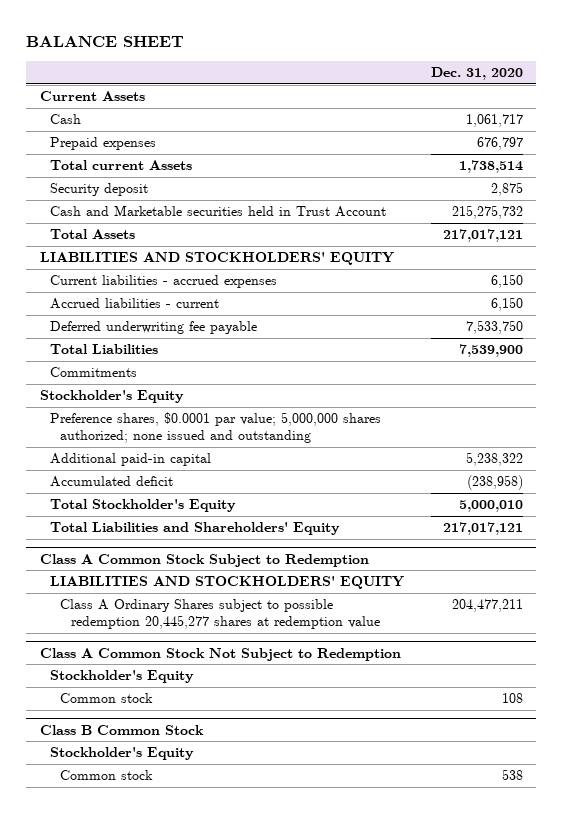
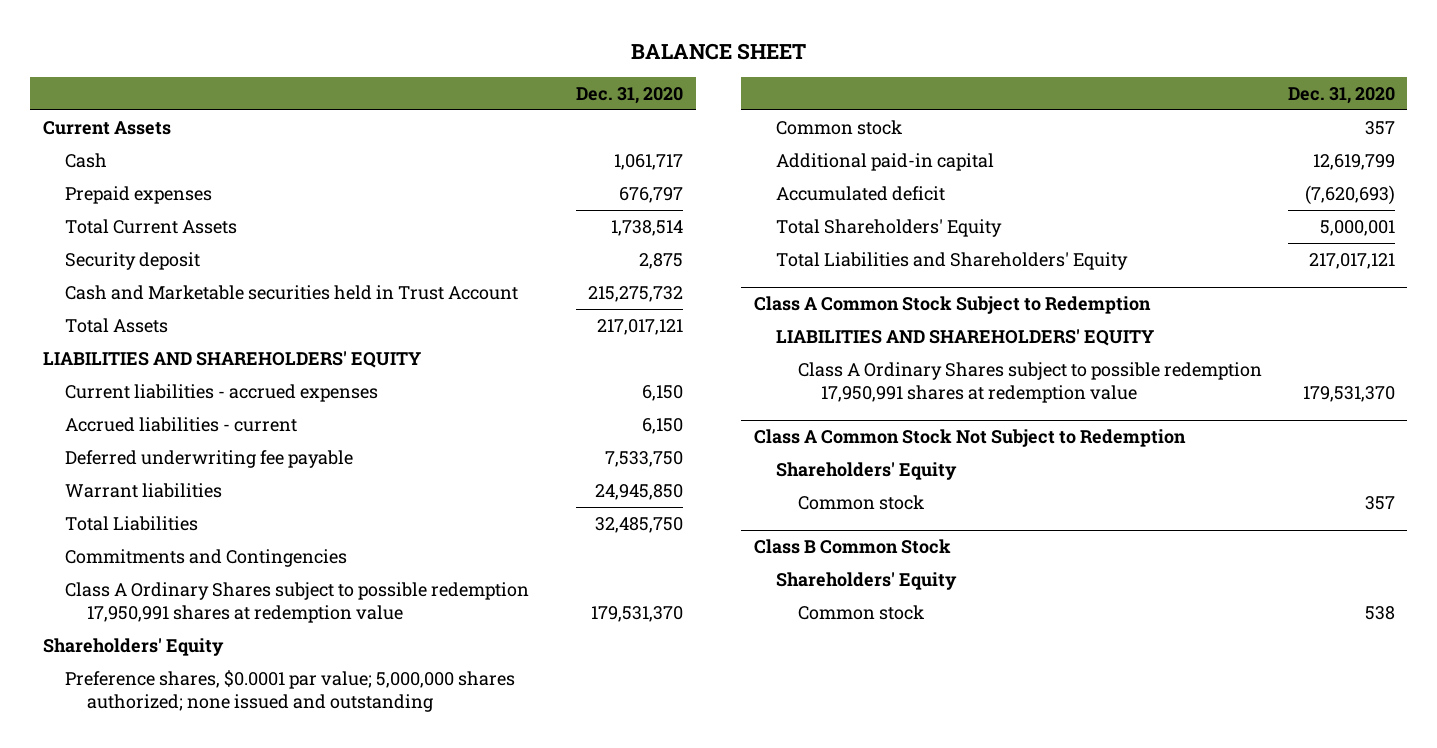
- Total current Assets | 1,738,514
+ Total Current Assets | 1,738,514
- LIABILITIES AND STOCKHOLDERS' EQUITY
+ LIABILITIES AND SHAREHOLDERS' EQUITY
- Total Liabilities | 7,539,900
- Commitments
- Stockholder's Equity
+ Warrant liabilities | 24,945,850
+ Total Liabilities | 32,485,750
+ Commitments and Contingencies
+ Class A Ordinary Shares subject to possible redemption 17,950,991 shares at redemption value | 179,531,370
+ Shareholders' Equity
- Additional paid-in capital | 5,238,322
- Accumulated deficit | (238,958)
- Total Stockholder's Equity | 5,000,010
+ Common stock | 357
+ Additional paid-in capital | 12,619,799
+ Accumulated deficit | (7,620,693)
+ Total Shareholders' Equity | 5,000,001
@ Class A Common Stock Subject to Redemption
- LIABILITIES AND STOCKHOLDERS' EQUITY
- Class A Ordinary Shares subject to possible redemption 20,445,277 shares at redemption value | 204,477,211
+ LIABILITIES AND SHAREHOLDERS' EQUITY
+ Class A Ordinary Shares subject to possible redemption 17,950,991 shares at redemption value | 179,531,370
@ Class A Common Stock Not Subject to Redemption
- Stockholder's Equity
- Common stock | 108
+ Shareholders' Equity
+ Common stock | 357
@ Class B Common Stock
- Stockholder's Equity
+ Shareholders' Equity

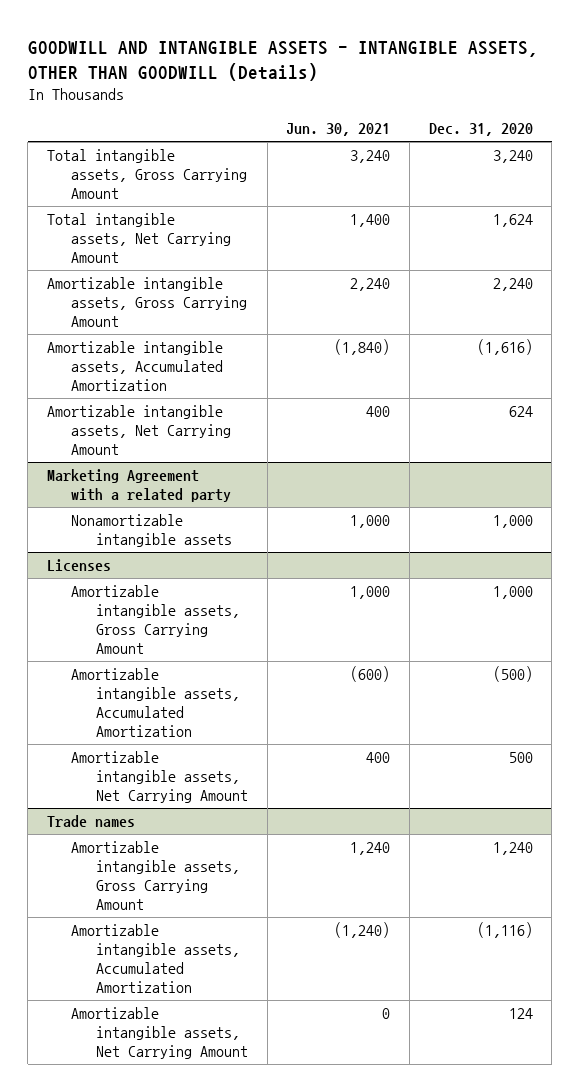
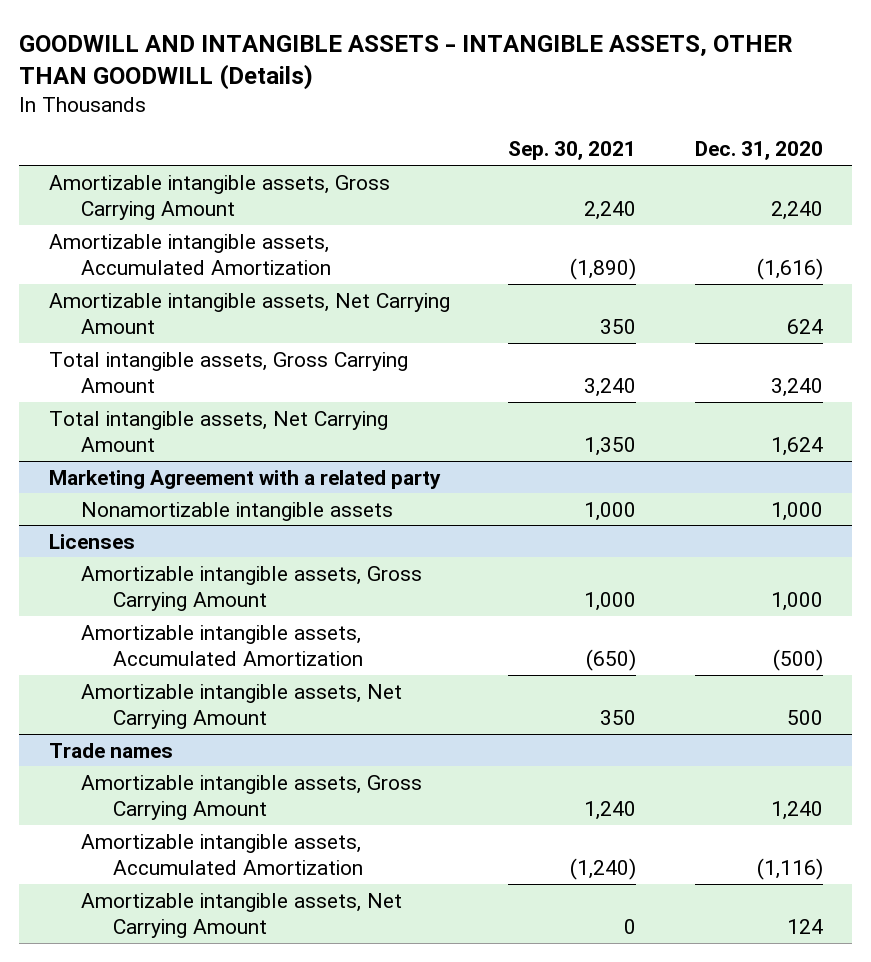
- | Jun. 30, 2021 | Dec. 31, 2020
+ | Sep. 30, 2021 | Dec. 31, 2020
moved down: Total intangible assets, Gross Carrying Amount | 3,240 | 3,240
moved down: Total intangible assets, Net Carrying Amount | 1,350 | 1,624

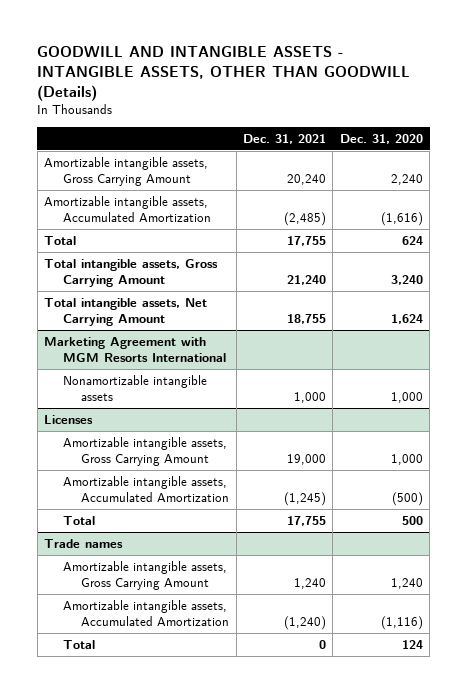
- | Sep. 30, 2021 | Dec. 31, 2020
+ | Dec. 31, 2021 | Dec. 31, 2020
- Amortizable intangible assets, Net Carrying Amount | 350 | 624
+ Total | 17,755 | 624
- Marketing Agreement with a related party
+ Marketing Agreement with MGM Resorts International
@ Licenses
- Amortizable intangible assets, Net Carrying Amount | 350 | 500
+ Total | 17,755 | 500
@ Trade names
- Amortizable intangible assets, Net Carrying Amount | 0 | 124
+ Total | 0 | 124

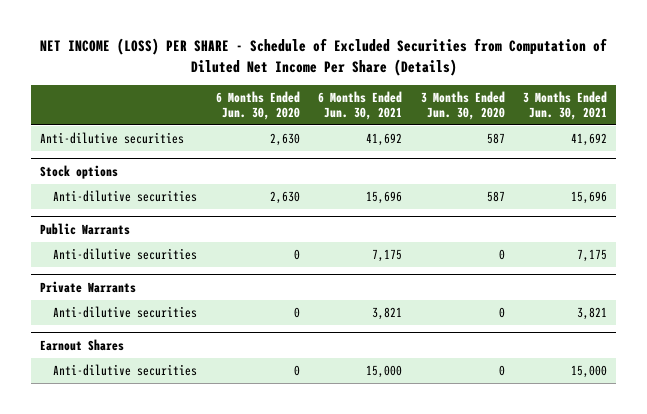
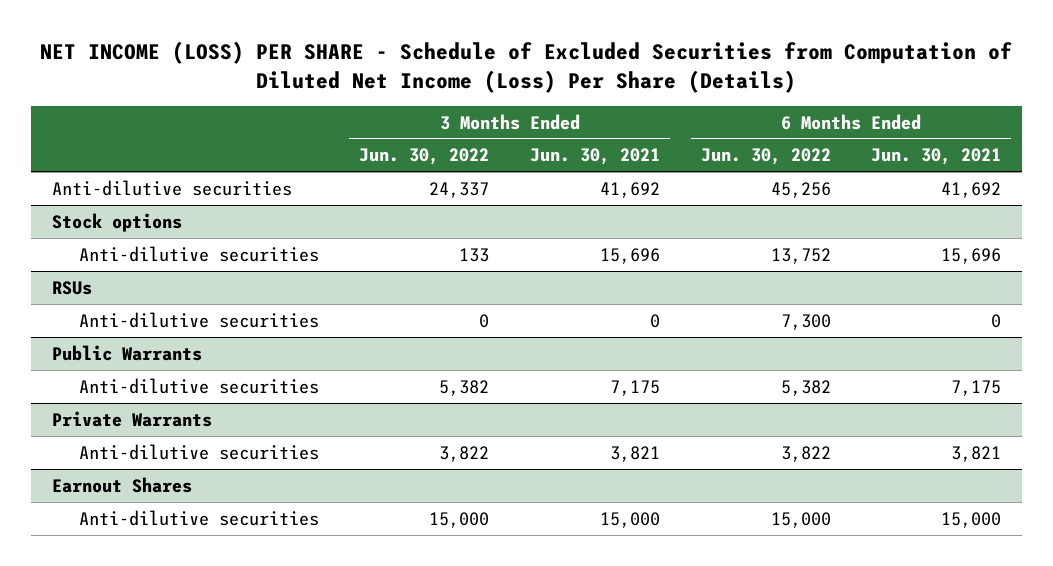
- NET INCOME (LOSS) PER SHARE - Schedule of Excluded Securities from Computation of Diluted Net Income Per Share (Details)
+ NET INCOME (LOSS) PER SHARE - Schedule of Excluded Securities from Computation of Diluted Net Income (Loss) Per Share (Details)
- | 6 Months Ended Jun. 30, 2020 | 6 Months Ended Jun. 30, 2021 | 3 Months Ended Jun. 30, 2020 | 3 Months Ended Jun. 30, 2021
+ | 3 Months Ended Jun. 30, 2022 | 3 Months Ended Jun. 30, 2021 | 6 Months Ended Jun. 30, 2022 | 6 Months Ended Jun. 30, 2021
+ RSUs
+ Anti-dilutive securities | 0 | 0 | 7,300 | 0

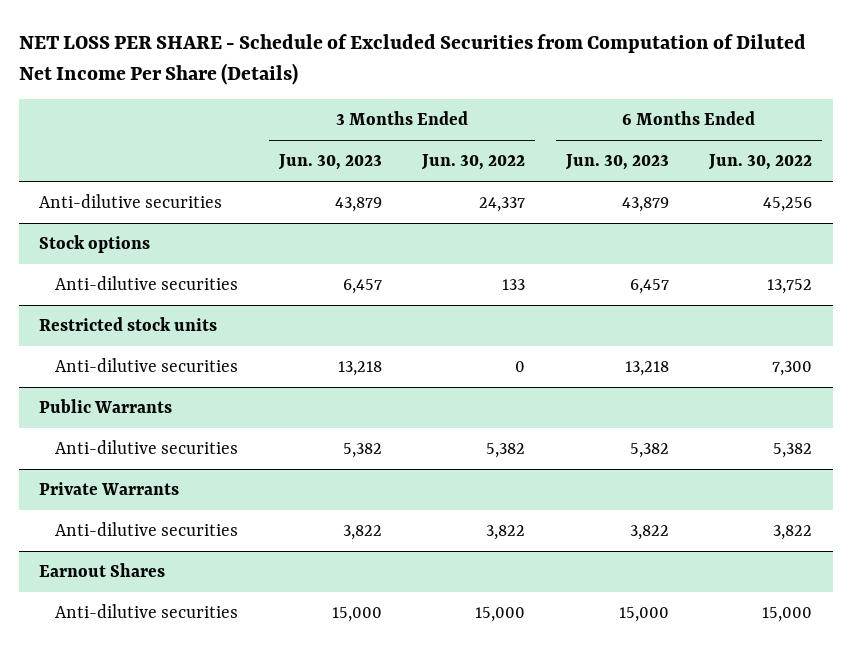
- NET INCOME (LOSS) PER SHARE - Schedule of Excluded Securities from Computation of Diluted Net Income (Loss) Per Share (Details)
+ NET LOSS PER SHARE - Schedule of Excluded Securities from Computation of Diluted Net Income Per Share (Details)
- | 3 Months Ended Jun. 30, 2022 | 3 Months Ended Jun. 30, 2021 | 6 Months Ended Jun. 30, 2022 | 6 Months Ended Jun. 30, 2021
+ | 3 Months Ended Jun. 30, 2023 | 3 Months Ended Jun. 30, 2022 | 6 Months Ended Jun. 30, 2023 | 6 Months Ended Jun. 30, 2022
- RSUs
+ Restricted stock units

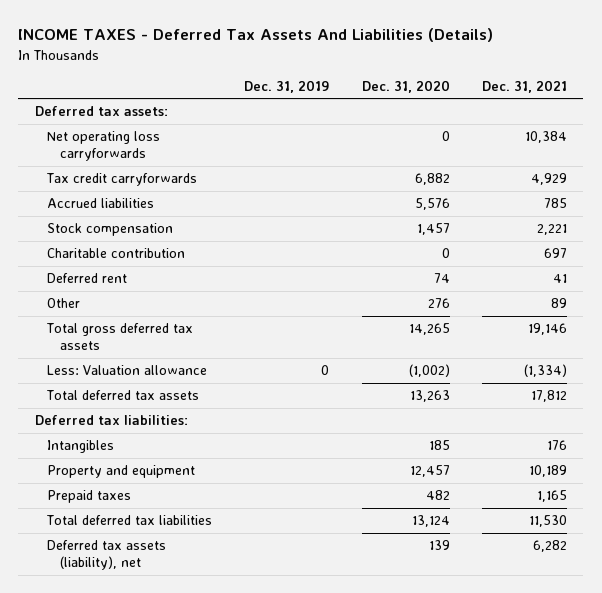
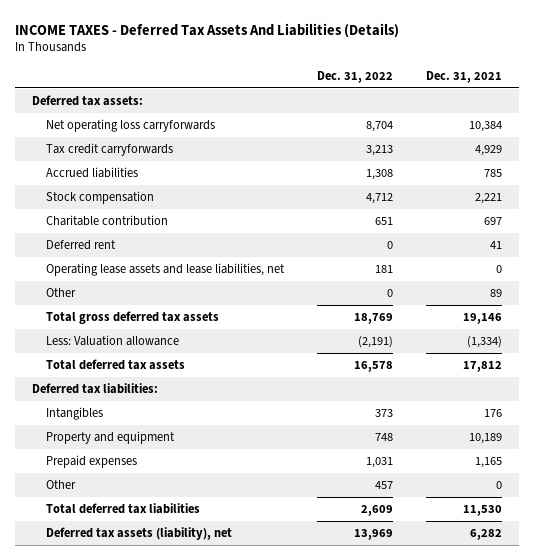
- | Dec. 31, 2019 | Dec. 31, 2020 | Dec. 31, 2021
+ | Dec. 31, 2022 | Dec. 31, 2021
+ Operating lease assets and lease liabilities, net | 181 | 0
- Prepaid taxes | | 482 | 1,165
+ Prepaid expenses | 1,031 | 1,165
+ Other | 457 | 0

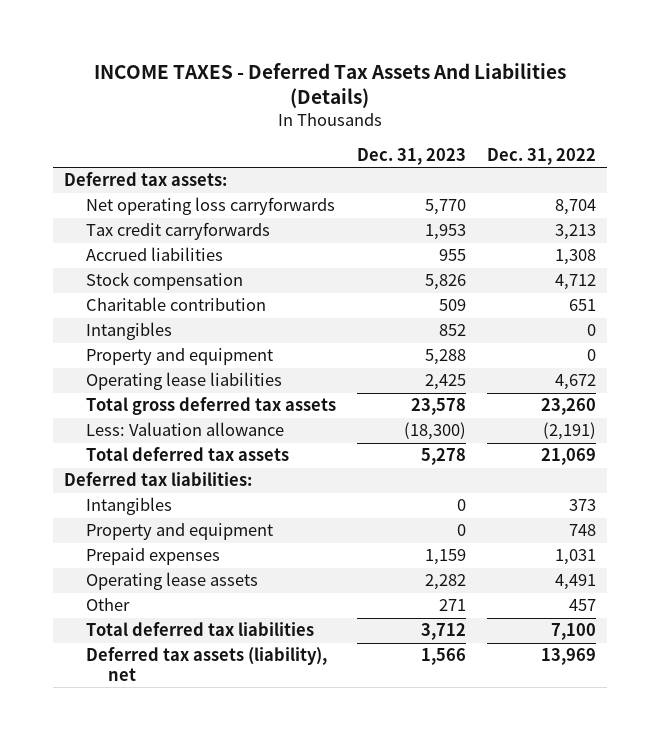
- | Dec. 31, 2022 | Dec. 31, 2021
+ | Dec. 31, 2023 | Dec. 31, 2022
- Deferred rent | 0 | 41
- Operating lease assets and lease liabilities, net | 181 | 0
- Other | 0 | 89
- Total gross deferred tax assets | 18,769 | 19,146
+ Intangibles | 852 | 0
+ Property and equipment | 5,288 | 0
+ Operating lease liabilities | 2,425 | 4,672
+ Total gross deferred tax assets | 23,578 | 23,260
- Total deferred tax assets | 16,578 | 17,812
+ Total deferred tax assets | 5,278 | 21,069
+ Operating lease assets | 2,282 | 4,491
- Total deferred tax liabilities | 2,609 | 11,530
+ Total deferred tax liabilities | 3,712 | 7,100

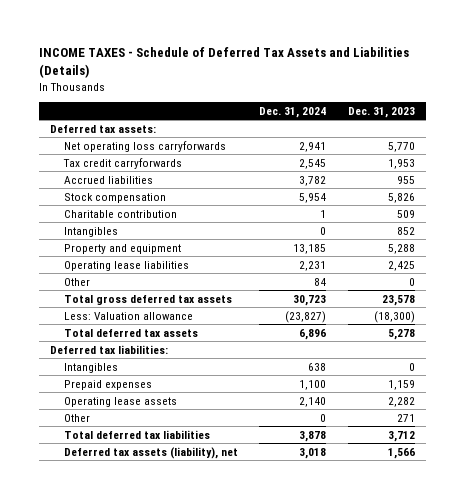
- INCOME TAXES - Deferred Tax Assets And Liabilities (Details)
+ INCOME TAXES - Schedule of Deferred Tax Assets and Liabilities (Details)
- | Dec. 31, 2023 | Dec. 31, 2022
+ | Dec. 31, 2024 | Dec. 31, 2023
+ Other | 84 | 0
- Property and equipment | 0 | 748

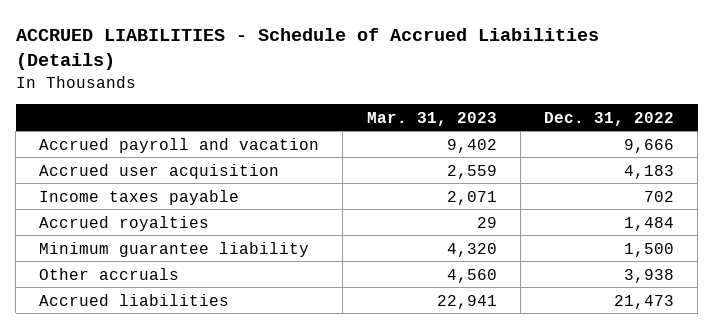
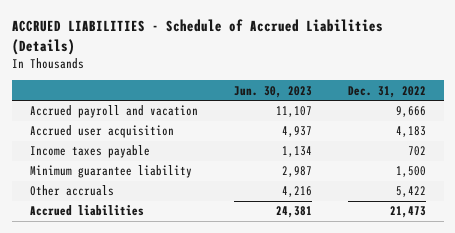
- | Mar. 31, 2023 | Dec. 31, 2022
+ | Jun. 30, 2023 | Dec. 31, 2022
- Accrued royalties | 29 | 1,484
- Other accruals | 4,560 | 3,938
+ Other accruals | 4,216 | 5,422

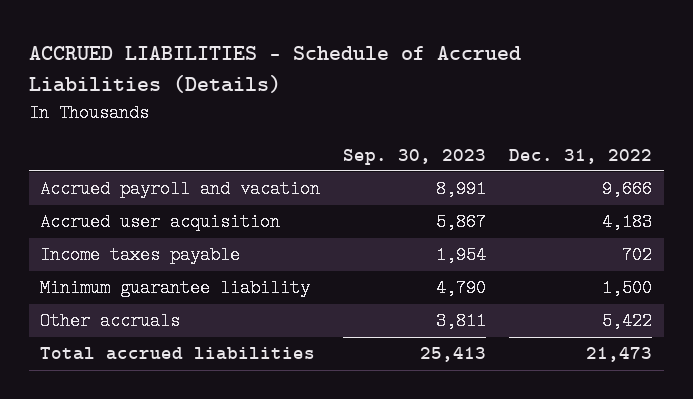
- | Jun. 30, 2023 | Dec. 31, 2022
+ | Sep. 30, 2023 | Dec. 31, 2022
- Accrued liabilities | 24,381 | 21,473
+ Total accrued liabilities | 25,413 | 21,473

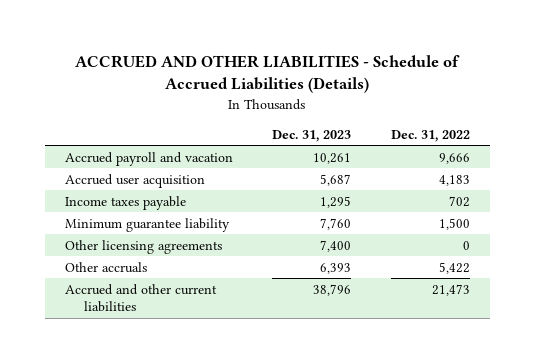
- ACCRUED LIABILITIES - Schedule of Accrued Liabilities (Details)
+ ACCRUED AND OTHER LIABILITIES - Schedule of Accrued Liabilities (Details)
- | Sep. 30, 2023 | Dec. 31, 2022
+ | Dec. 31, 2023 | Dec. 31, 2022
+ Other licensing agreements | 7,400 | 0
- Total accrued liabilities | 25,413 | 21,473
+ Accrued and other current liabilities | 38,796 | 21,473

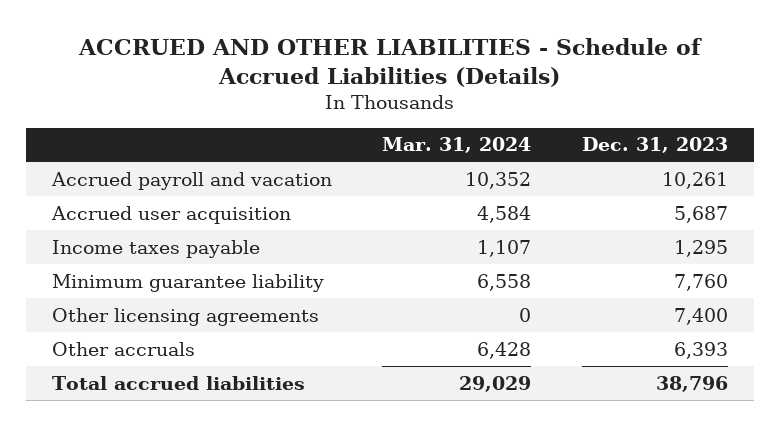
- | Dec. 31, 2023 | Dec. 31, 2022
+ | Mar. 31, 2024 | Dec. 31, 2023
- Accrued and other current liabilities | 38,796 | 21,473
+ Total accrued liabilities | 29,029 | 38,796

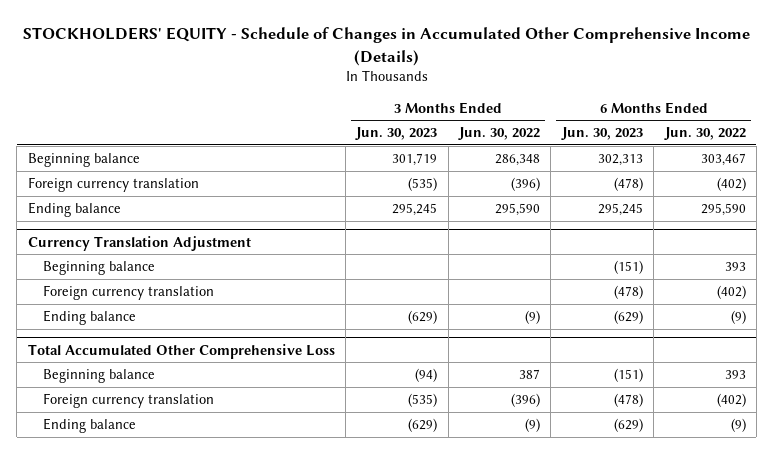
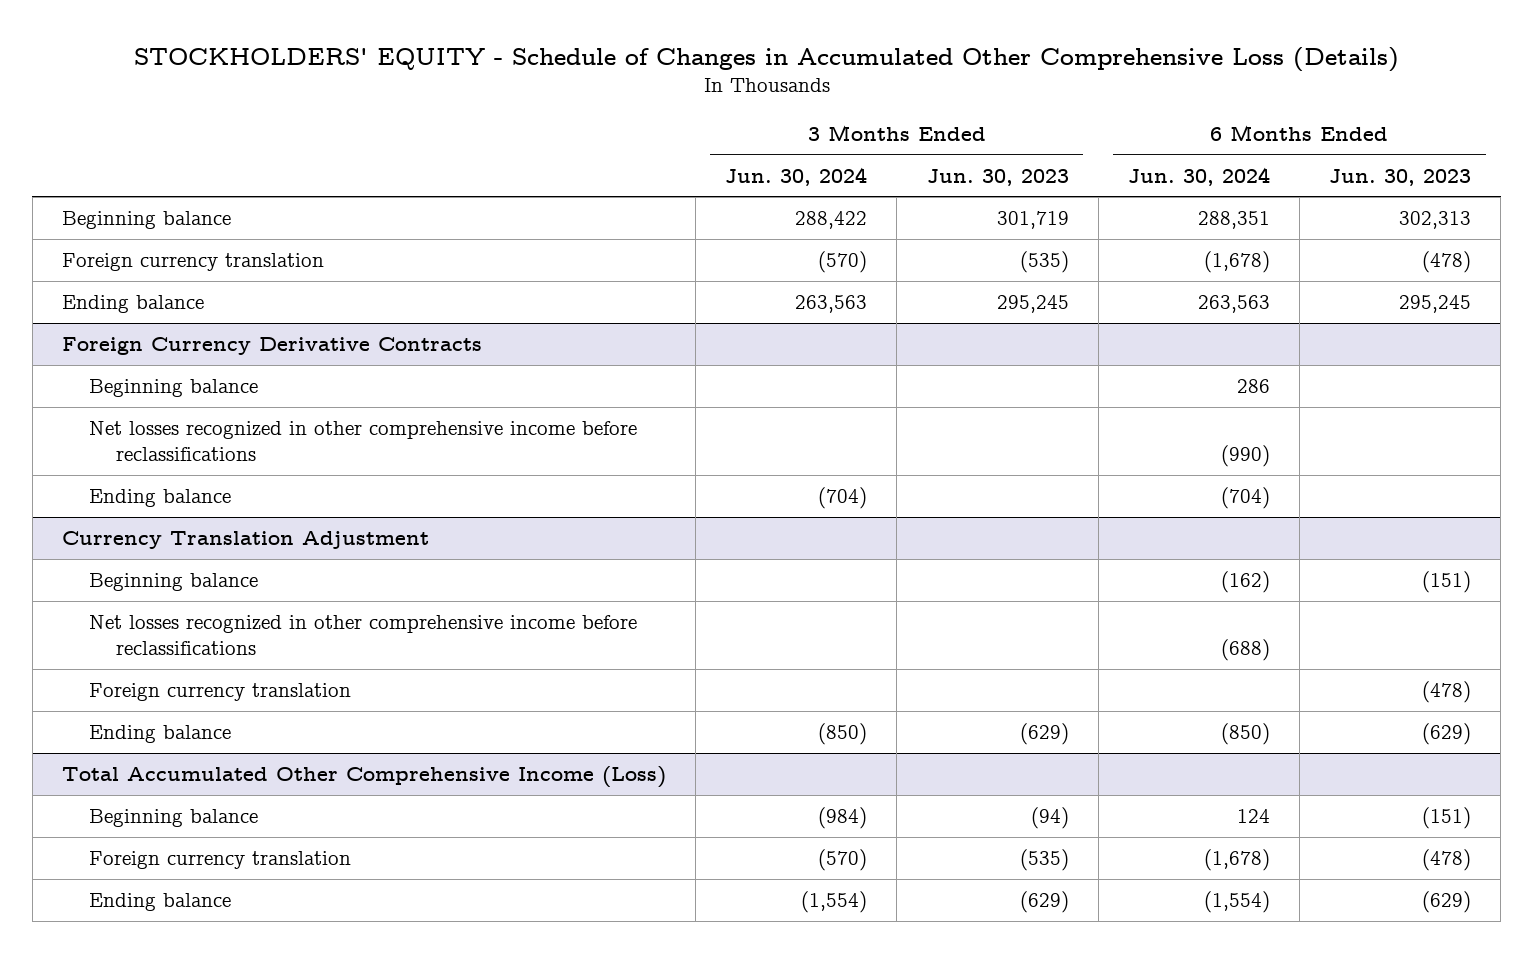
- STOCKHOLDERS' EQUITY - Schedule of Changes in Accumulated Other Comprehensive Income (Details)
+ STOCKHOLDERS' EQUITY - Schedule of Changes in Accumulated Other Comprehensive Loss (Details)
- | 3 Months Ended Jun. 30, 2023 | 3 Months Ended Jun. 30, 2022 | 6 Months Ended Jun. 30, 2023 | 6 Months Ended Jun. 30, 2022
+ | 3 Months Ended Jun. 30, 2024 | 3 Months Ended Jun. 30, 2023 | 6 Months Ended Jun. 30, 2024 | 6 Months Ended Jun. 30, 2023
+ Foreign Currency Derivative Contracts
+ Beginning balance | | | 286 |
+ Net losses recognized in other comprehensive income before reclassifications | | | (990) |
+ Ending balance | (704) | | (704) |
@ Currency Translation Adjustment
+ Net losses recognized in other comprehensive income before reclassifications | | | (688) |
- Total Accumulated Other Comprehensive Loss
+ Total Accumulated Other Comprehensive Income (Loss)

